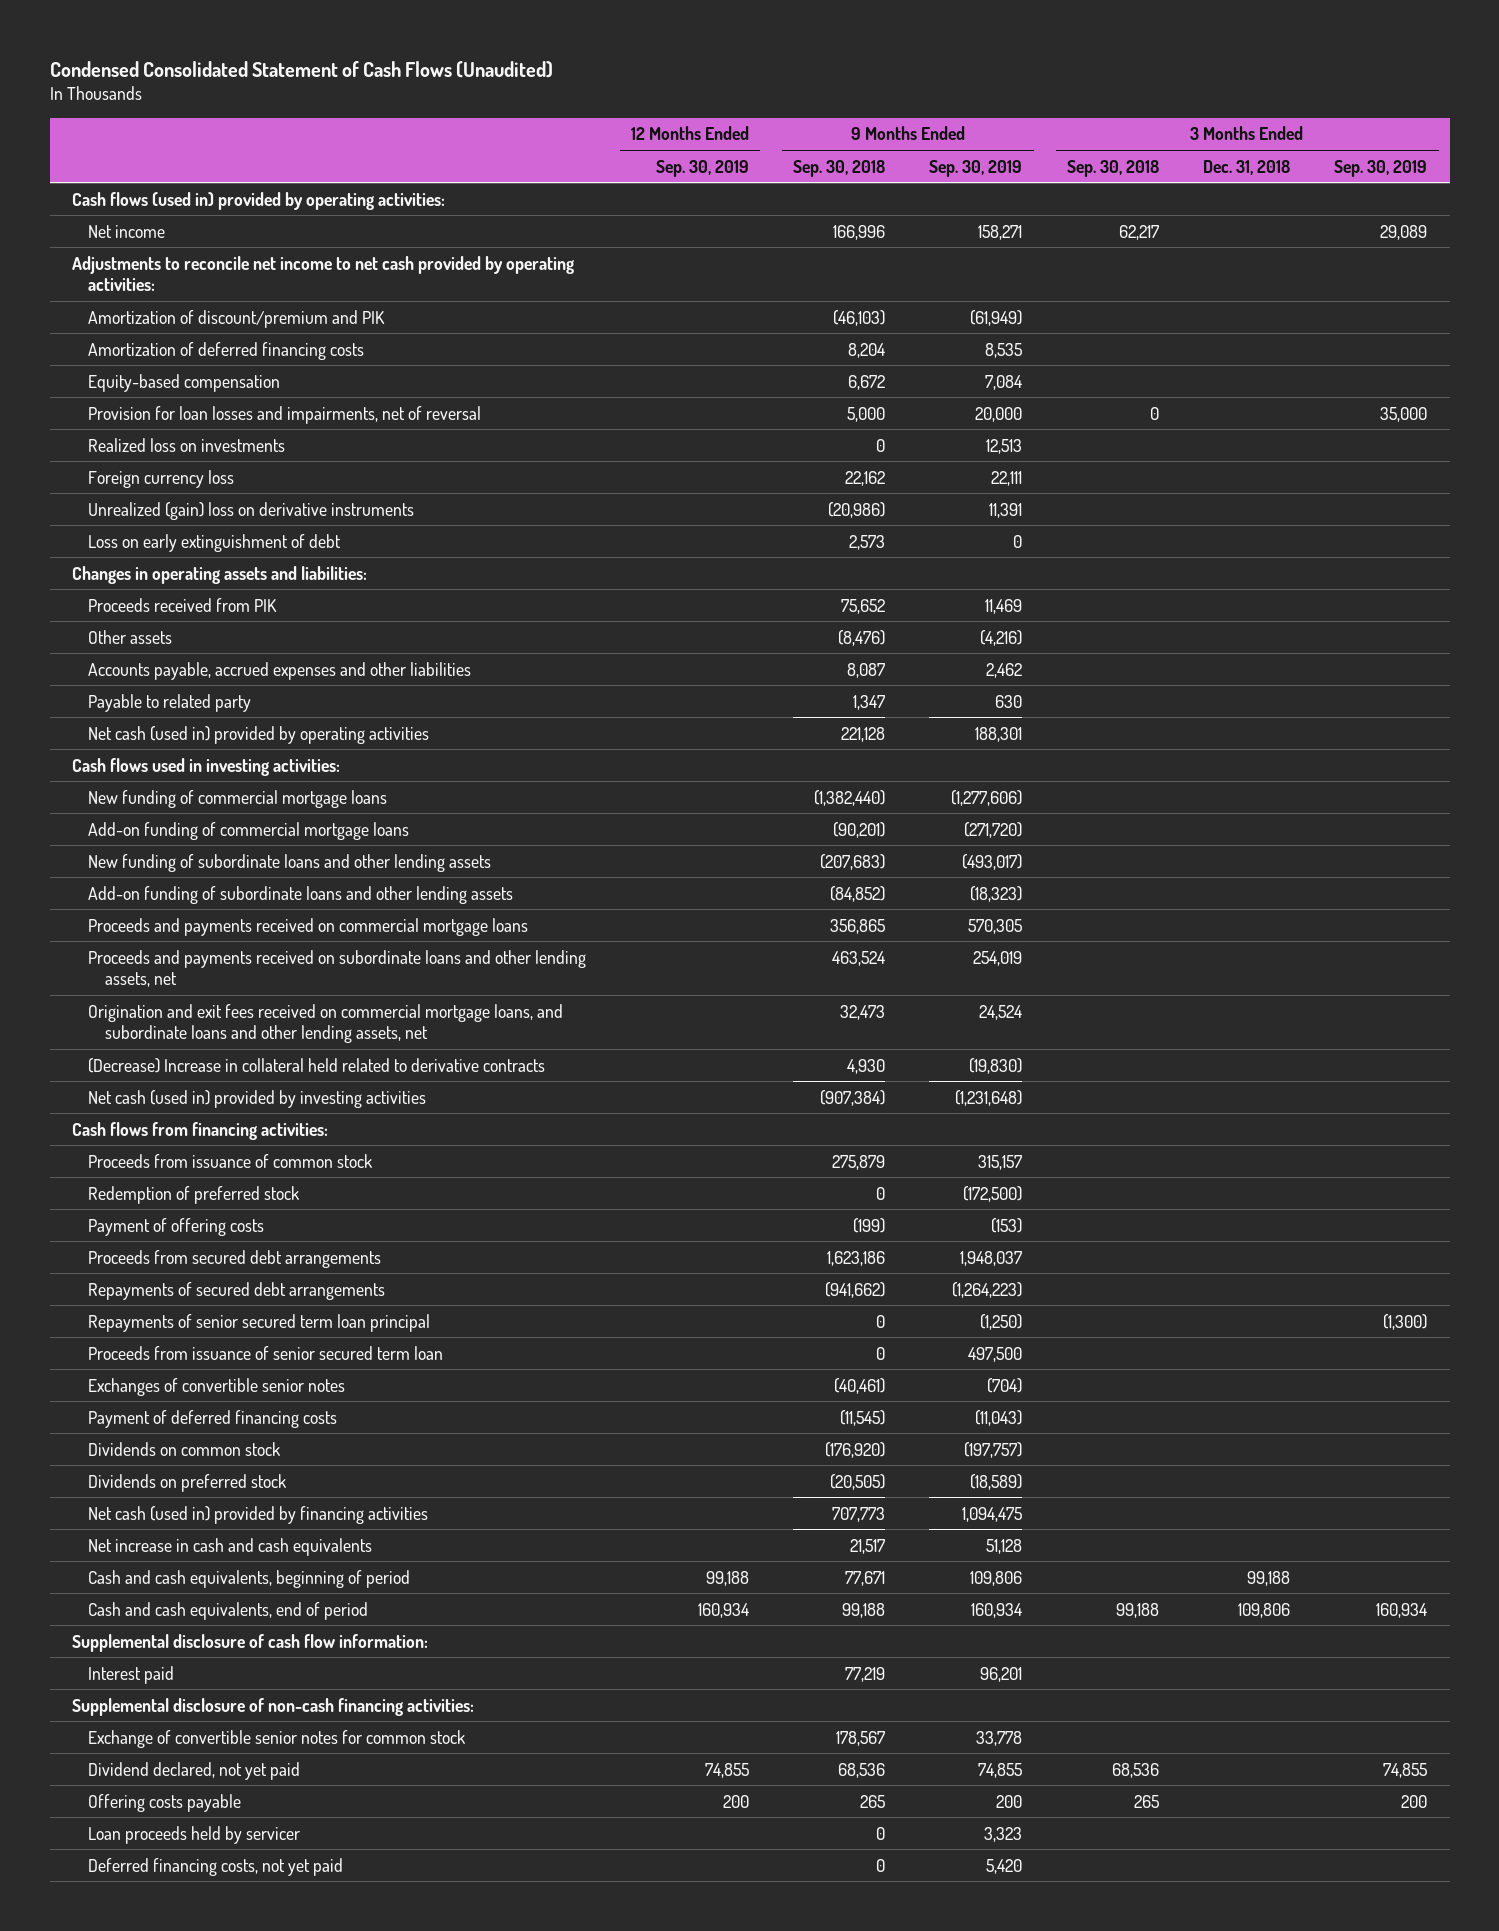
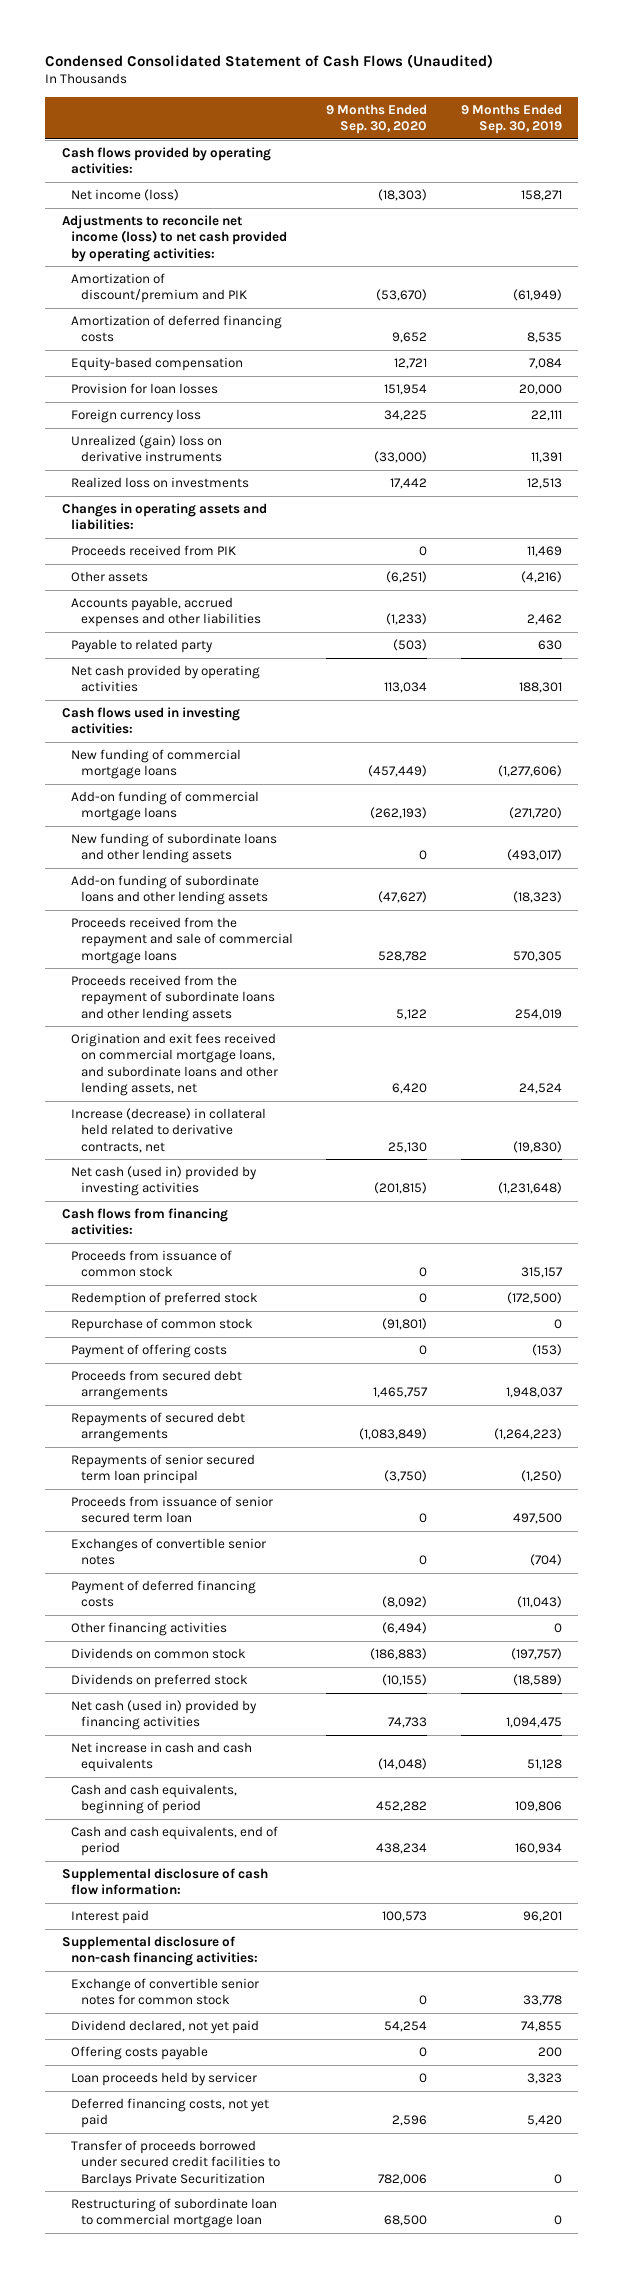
- | 12 Months Ended Sep. 30, 2019 | 9 Months Ended Sep. 30, 2018 | 9 Months Ended Sep. 30, 2019 | 3 Months Ended Sep. 30, 2018 | 3 Months Ended Dec. 31, 2018 | 3 Months Ended Sep. 30, 2019
+ | 9 Months Ended Sep. 30, 2020 | 9 Months Ended Sep. 30, 2019
- Cash flows (used in) provided by operating activities:
- Net income | | 166,996 | 158,271 | 62,217 | | 29,089
- Adjustments to reconcile net income to net cash provided by operating activities:
+ Cash flows provided by operating activities:
+ Net income (loss) | (18,303) | 158,271
+ Adjustments to reconcile net income (loss) to net cash provided by operating activities:
- Provision for loan losses and impairments, net of reversal | | 5,000 | 20,000 | 0 | | 35,000
+ Provision for loan losses | 151,954 | 20,000
- Loss on early extinguishment of debt | | 2,573 | 0 | | |
moved down: Realized loss on investments | 17,442 | 12,513
- Net cash (used in) provided by operating activities | | 221,128 | 188,301 | | |
+ Net cash provided by operating activities | 113,034 | 188,301
- Proceeds and payments received on commercial mortgage loans | | 356,865 | 570,305 | | |
- Proceeds and payments received on subordinate loans and other lending assets, net | | 463,524 | 254,019 | | |
+ Proceeds received from the repayment and sale of commercial mortgage loans | 528,782 | 570,305
+ Proceeds received from the repayment of subordinate loans and other lending assets | 5,122 | 254,019
- (Decrease) Increase in collateral held related to derivative contracts | | 4,930 | (19,830) | | |
+ Increase (decrease) in collateral held related to derivative contracts, net | 25,130 | (19,830)
+ Repurchase of common stock | (91,801) | 0
+ Other financing activities | (6,494) | 0
+ Transfer of proceeds borrowed under secured credit facilities to Barclays Private Securitization | 782,006 | 0
+ Restructuring of subordinate loan to commercial mortgage loan | 68,500 | 0

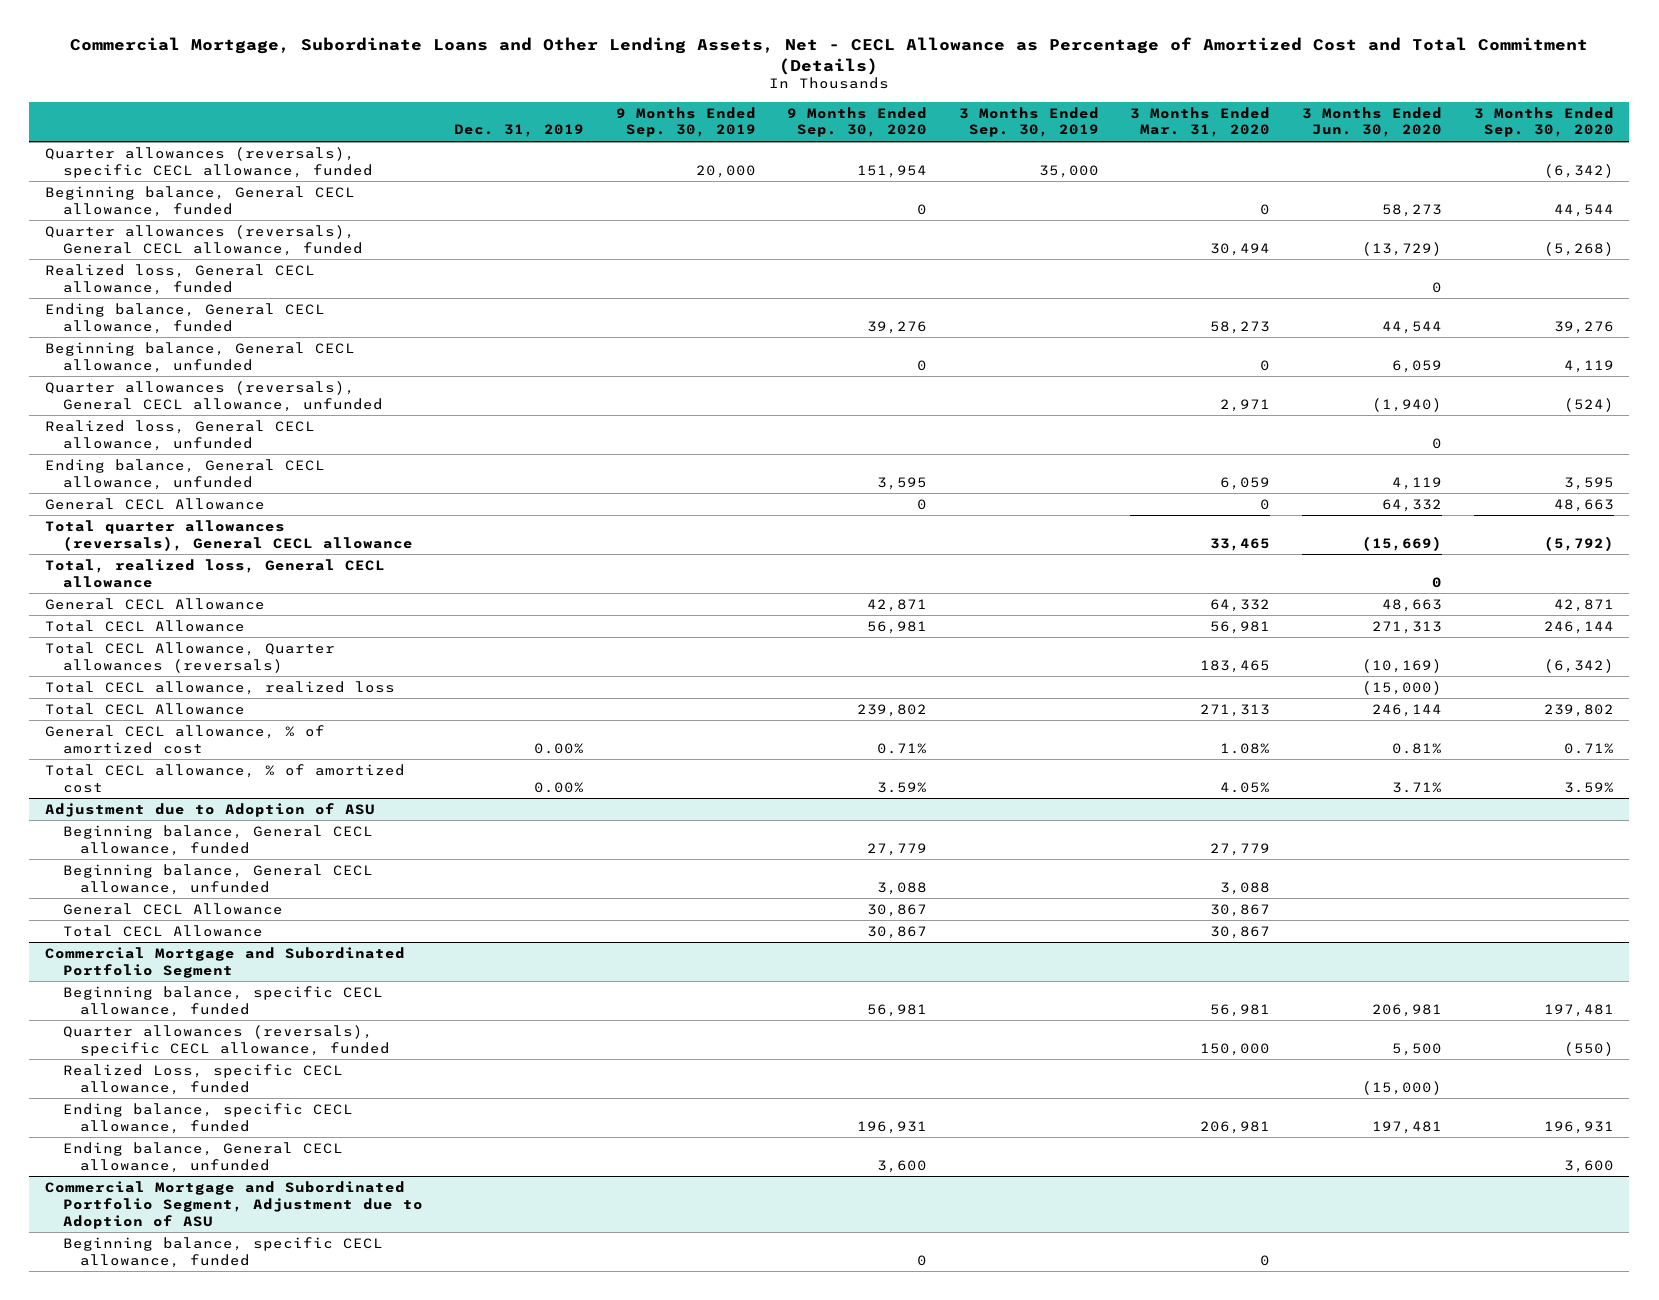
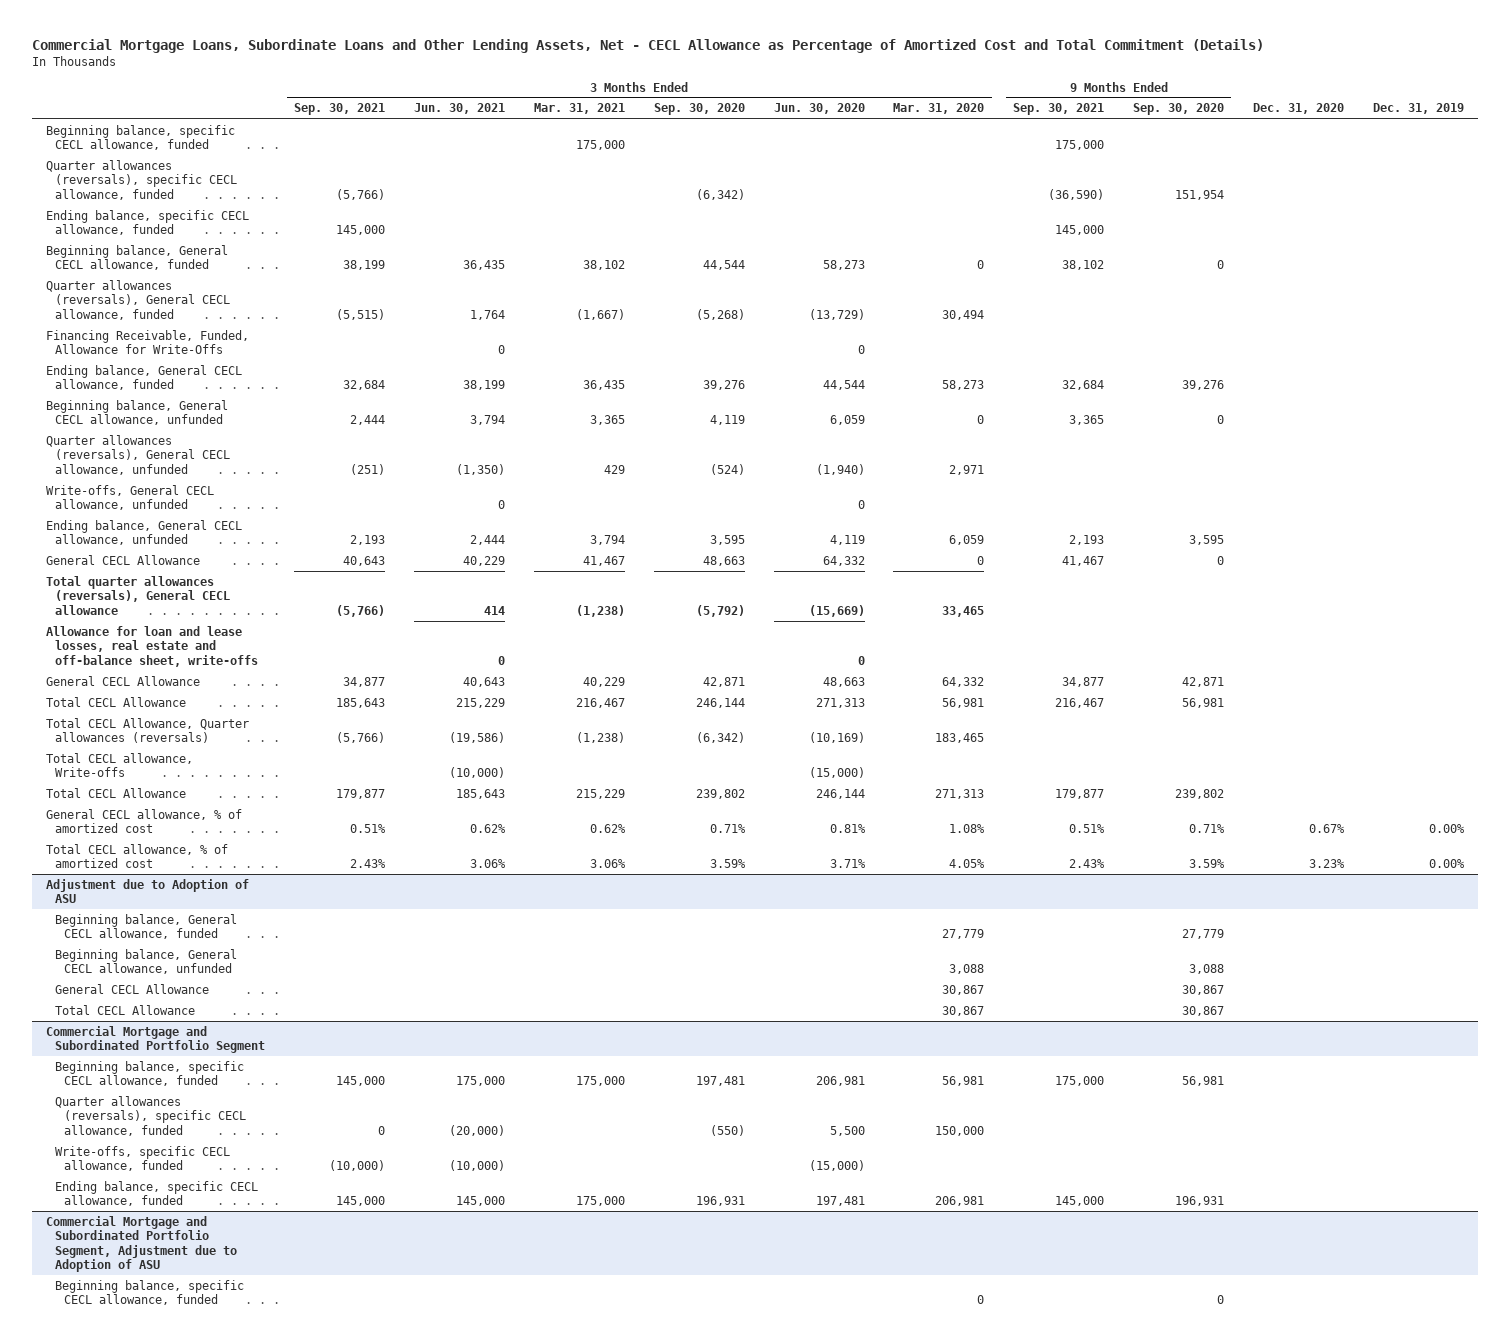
- Commercial Mortgage, Subordinate Loans and Other Lending Assets, Net - CECL Allowance as Percentage of Amortized Cost and Total Commitment (Details)
+ Commercial Mortgage Loans, Subordinate Loans and Other Lending Assets, Net - CECL Allowance as Percentage of Amortized Cost and Total Commitment (Details)
- | Dec. 31, 2019 | 9 Months Ended Sep. 30, 2019 | 9 Months Ended Sep. 30, 2020 | 3 Months Ended Sep. 30, 2019 | 3 Months Ended Mar. 31, 2020 | 3 Months Ended Jun. 30, 2020 | 3 Months Ended Sep. 30, 2020
+ | 3 Months Ended Sep. 30, 2021 | 3 Months Ended Jun. 30, 2021 | 3 Months Ended Mar. 31, 2021 | 3 Months Ended Sep. 30, 2020 | 3 Months Ended Jun. 30, 2020 | 3 Months Ended Mar. 31, 2020 | 9 Months Ended Sep. 30, 2021 | 9 Months Ended Sep. 30, 2020 | Dec. 31, 2020 | Dec. 31, 2019
+ Beginning balance, specific CECL allowance, funded | | | 175,000 | | | | 175,000 | | |
+ Ending balance, specific CECL allowance, funded | 145,000 | | | | | | 145,000 | | |
- Realized loss, General CECL allowance, funded | | | | | | 0 |
+ Financing Receivable, Funded, Allowance for Write-Offs | | 0 | | | 0 | | | | |
- Realized loss, General CECL allowance, unfunded | | | | | | 0 |
+ Write-offs, General CECL allowance, unfunded | | 0 | | | 0 | | | | |
- Total, realized loss, General CECL allowance | | | | | | 0 |
+ Allowance for loan and lease losses, real estate and off-balance sheet, write-offs | | 0 | | | 0 | | | | |
- Total CECL allowance, realized loss | | | | | | (15,000) |
+ Total CECL allowance, Write-offs | | (10,000) | | | (15,000) | | | | |
@ Commercial Mortgage and Subordinated Portfolio Segment
- Realized Loss, specific CECL allowance, funded | | | | | | (15,000) |
+ Write-offs, specific CECL allowance, funded | (10,000) | (10,000) | | | (15,000) | | | | |
- Ending balance, General CECL allowance, unfunded | | | 3,600 | | | | 3,600

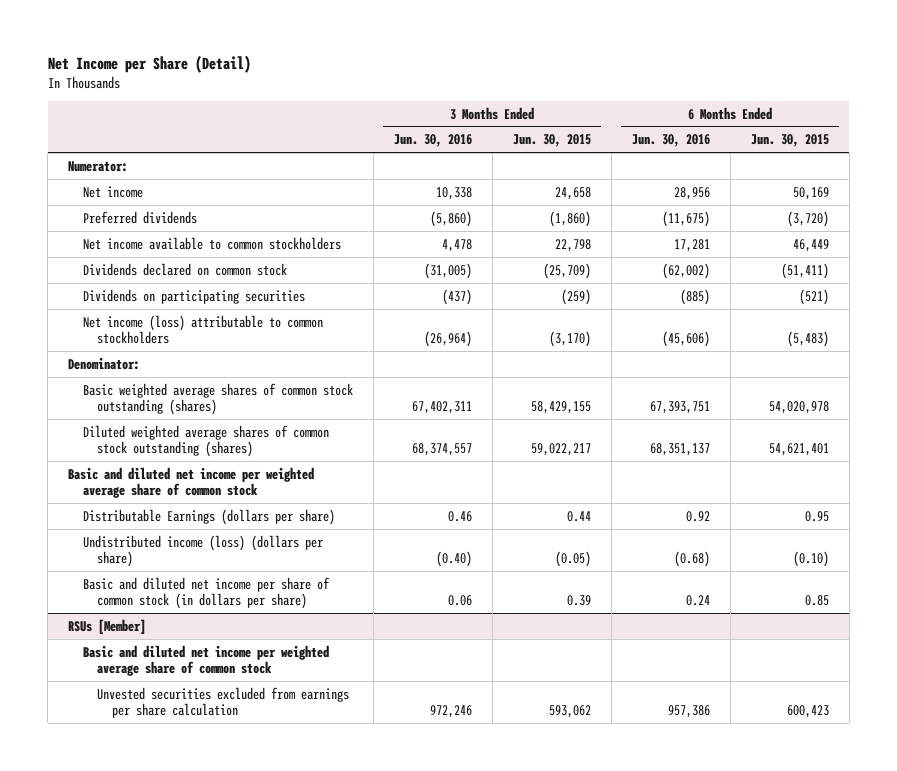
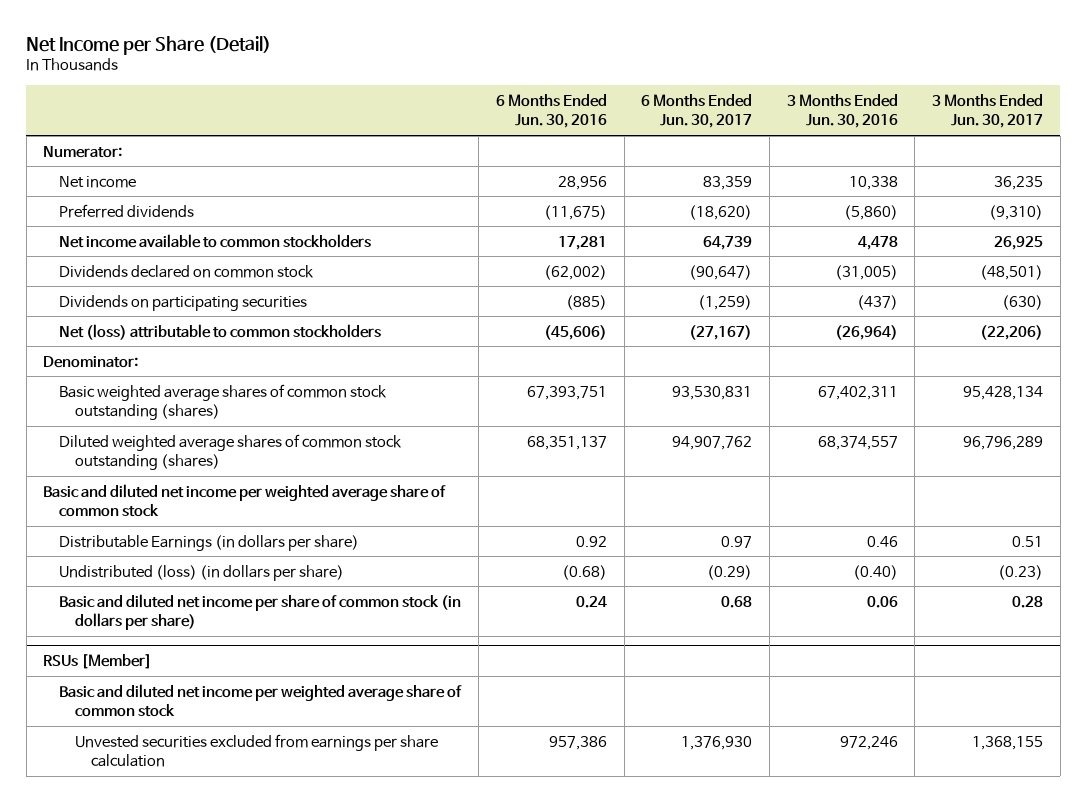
- | 3 Months Ended Jun. 30, 2016 | 3 Months Ended Jun. 30, 2015 | 6 Months Ended Jun. 30, 2016 | 6 Months Ended Jun. 30, 2015
+ | 6 Months Ended Jun. 30, 2016 | 6 Months Ended Jun. 30, 2017 | 3 Months Ended Jun. 30, 2016 | 3 Months Ended Jun. 30, 2017
- Net income (loss) attributable to common stockholders | (26,964) | (3,170) | (45,606) | (5,483)
+ Net (loss) attributable to common stockholders | (45,606) | (27,167) | (26,964) | (22,206)
- Distributable Earnings (dollars per share) | 0.46 | 0.44 | 0.92 | 0.95
- Undistributed income (loss) (dollars per share) | (0.40) | (0.05) | (0.68) | (0.10)
+ Distributable Earnings (in dollars per share) | 0.92 | 0.97 | 0.46 | 0.51
+ Undistributed (loss) (in dollars per share) | (0.68) | (0.29) | (0.40) | (0.23)

